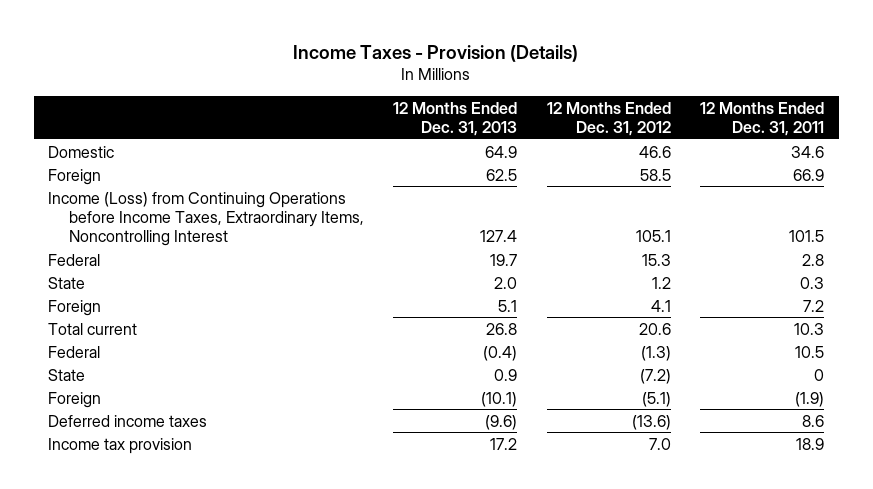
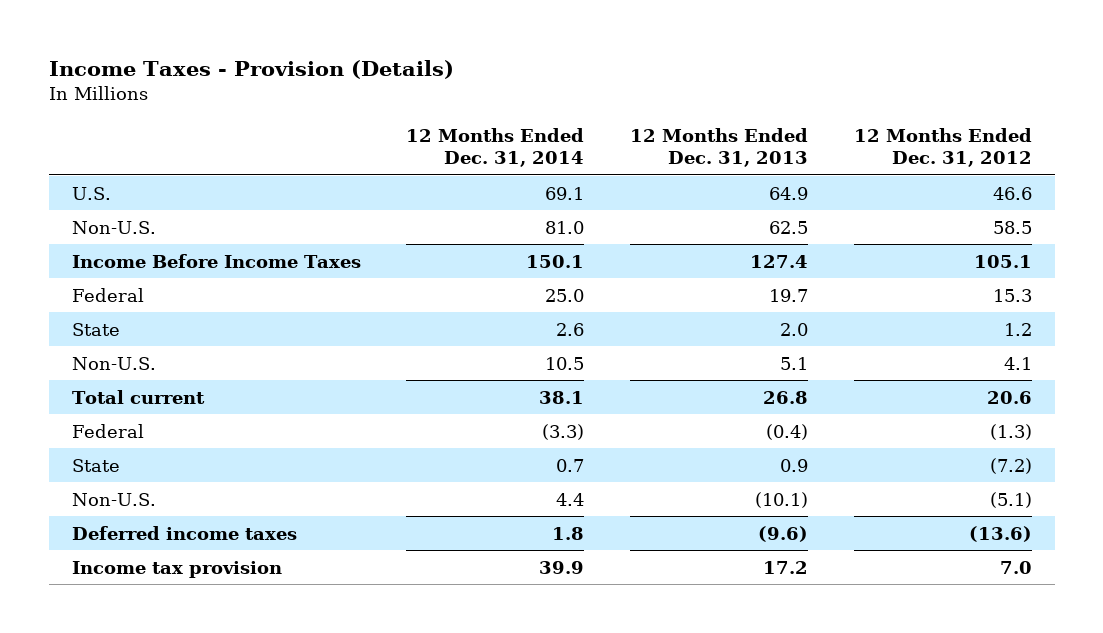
- | 12 Months Ended Dec. 31, 2013 | 12 Months Ended Dec. 31, 2012 | 12 Months Ended Dec. 31, 2011
+ | 12 Months Ended Dec. 31, 2014 | 12 Months Ended Dec. 31, 2013 | 12 Months Ended Dec. 31, 2012
- Domestic | 64.9 | 46.6 | 34.6
- Foreign | 62.5 | 58.5 | 66.9
- Income (Loss) from Continuing Operations before Income Taxes, Extraordinary Items, Noncontrolling Interest | 127.4 | 105.1 | 101.5
+ U.S. | 69.1 | 64.9 | 46.6
+ Non-U.S. | 81.0 | 62.5 | 58.5
+ Income Before Income Taxes | 150.1 | 127.4 | 105.1
- Foreign | 5.1 | 4.1 | 7.2
+ Non-U.S. | 10.5 | 5.1 | 4.1
- Foreign | (10.1) | (5.1) | (1.9)
+ Non-U.S. | 4.4 | (10.1) | (5.1)

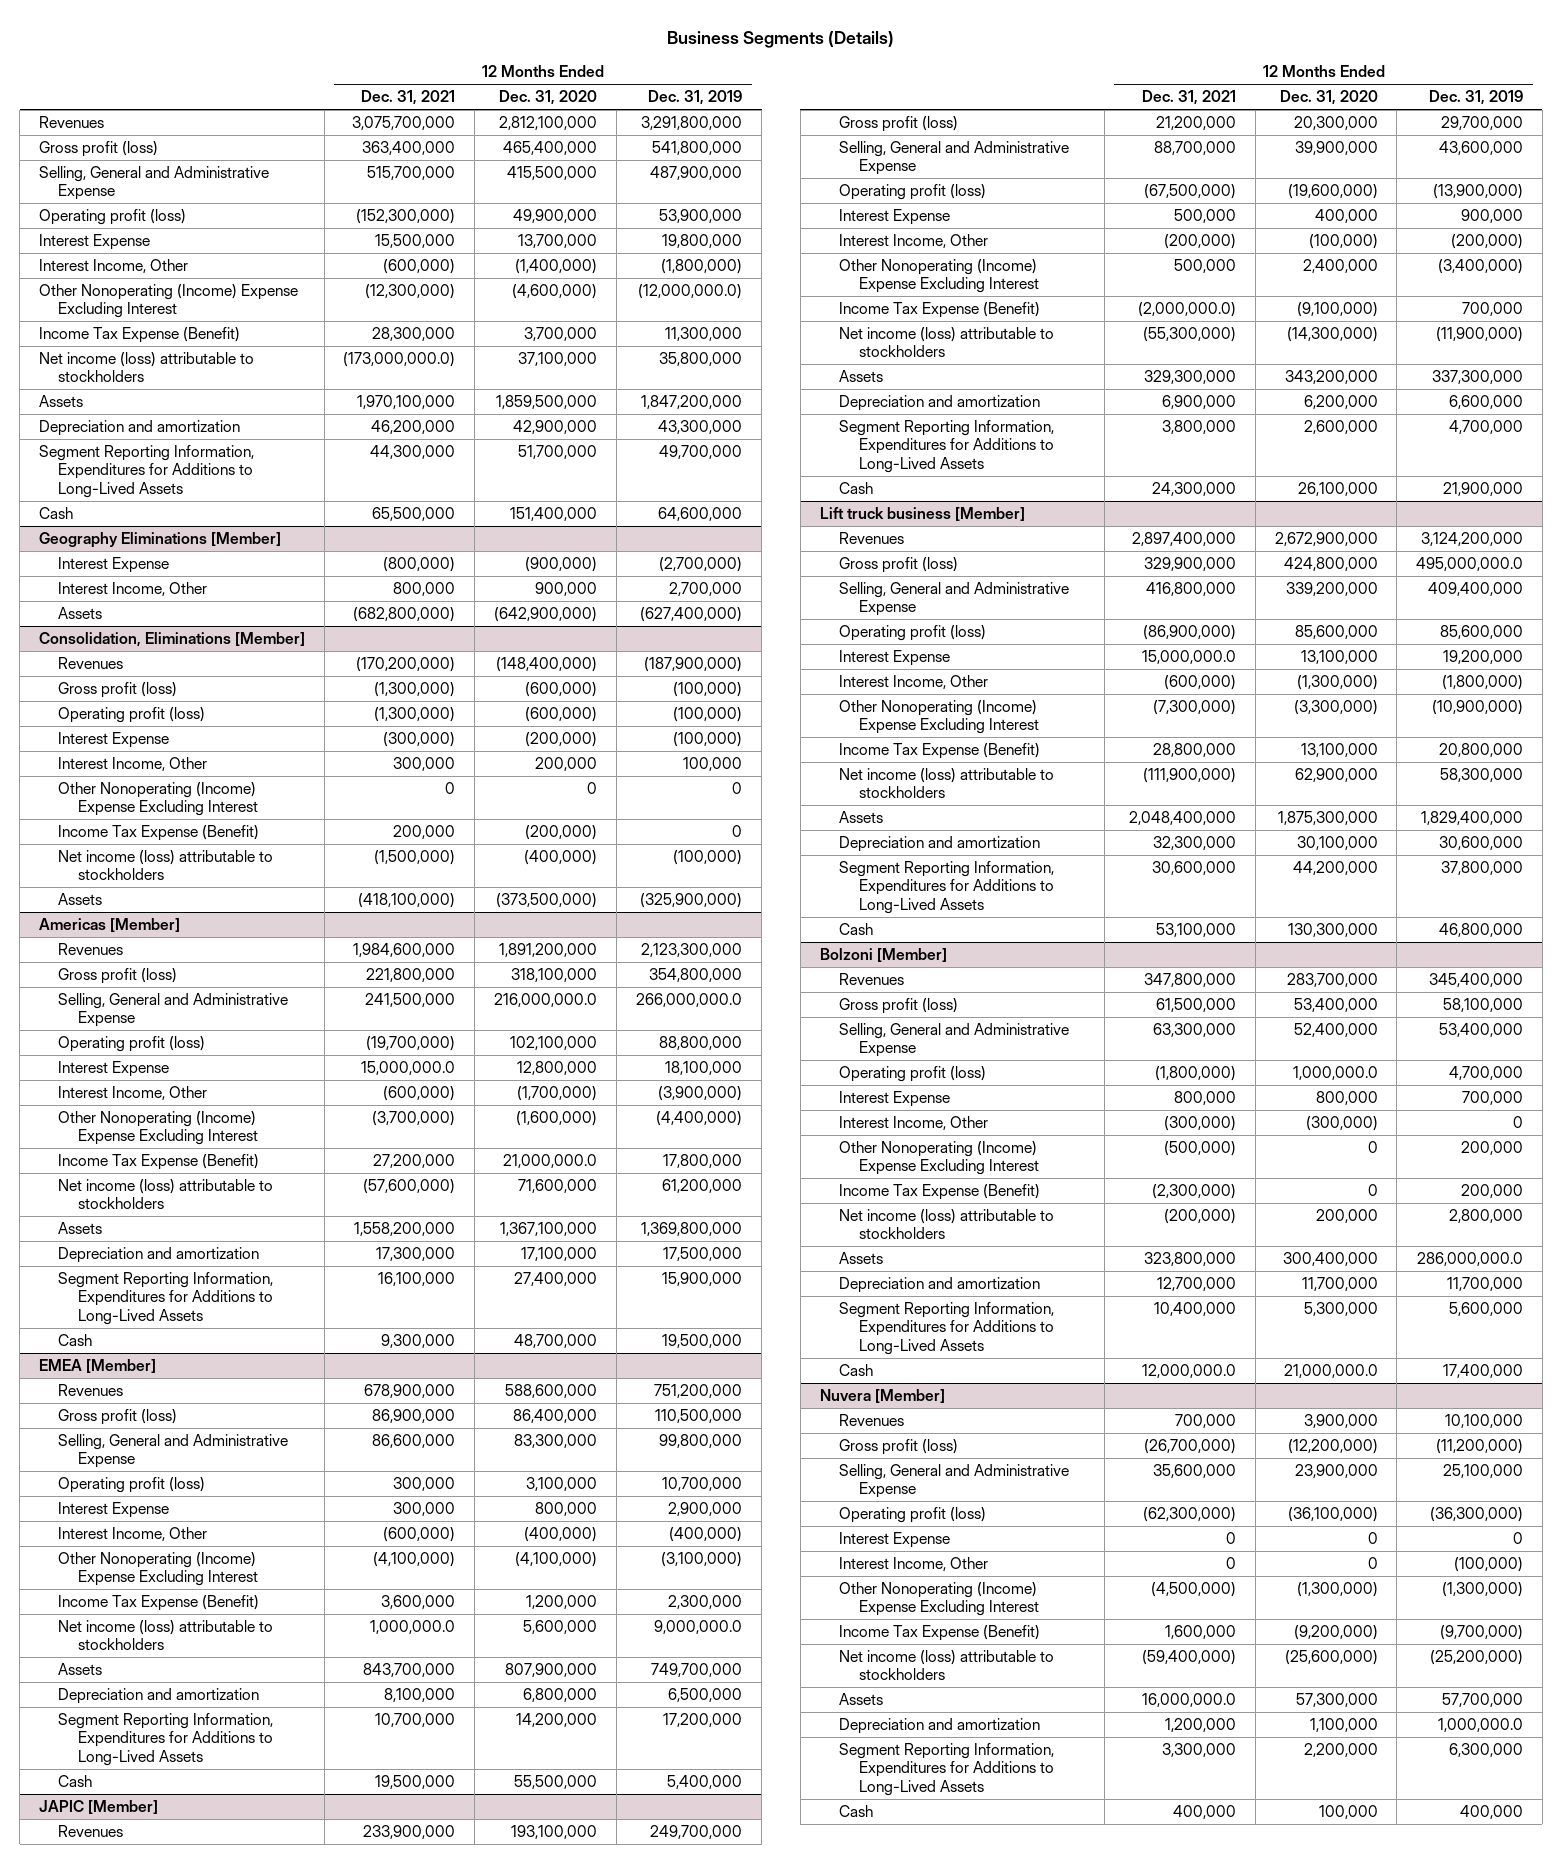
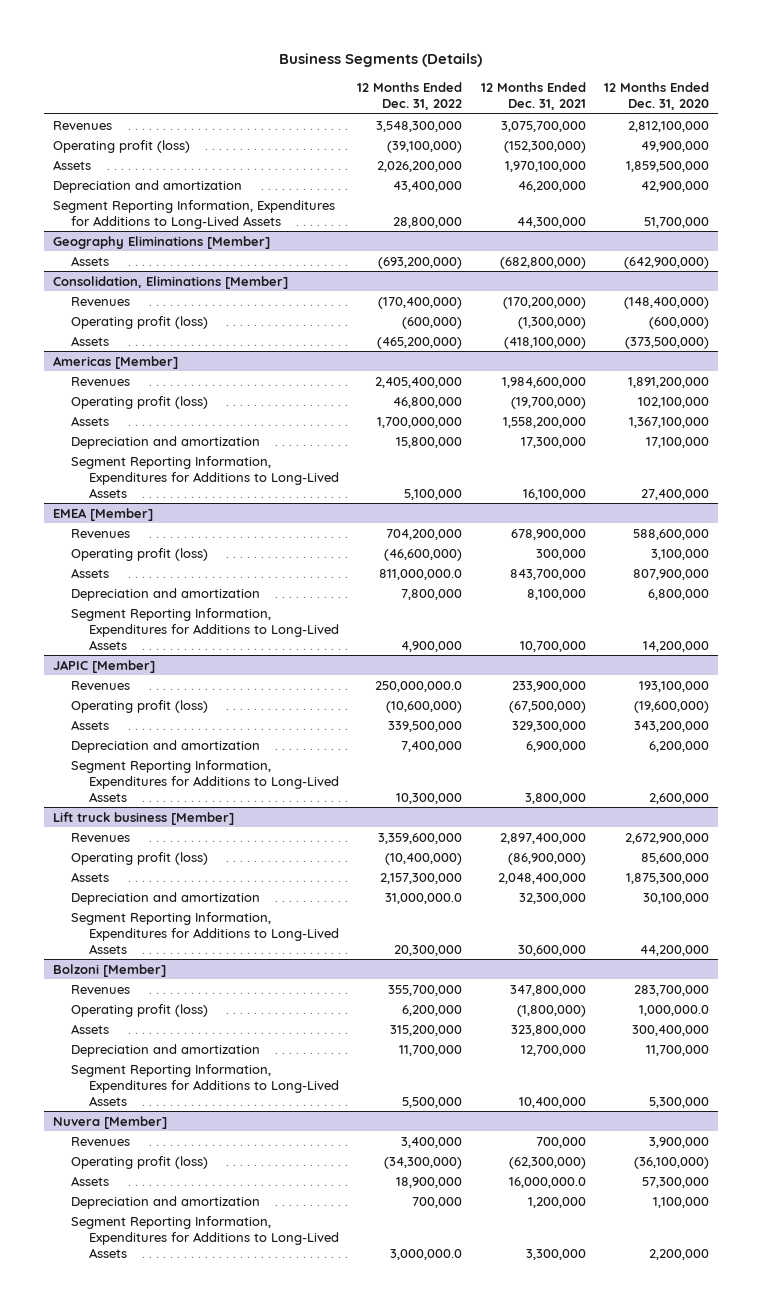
- | 12 Months Ended Dec. 31, 2021 | 12 Months Ended Dec. 31, 2020 | 12 Months Ended Dec. 31, 2019
+ | 12 Months Ended Dec. 31, 2022 | 12 Months Ended Dec. 31, 2021 | 12 Months Ended Dec. 31, 2020
- Gross profit (loss) | 363,400,000 | 465,400,000 | 541,800,000
- Selling, General and Administrative Expense | 515,700,000 | 415,500,000 | 487,900,000
- Interest Expense | 15,500,000 | 13,700,000 | 19,800,000
- Interest Income, Other | (600,000) | (1,400,000) | (1,800,000)
- Other Nonoperating (Income) Expense Excluding Interest | (12,300,000) | (4,600,000) | (12,000,000.0)
- Income Tax Expense (Benefit) | 28,300,000 | 3,700,000 | 11,300,000
- Net income (loss) attributable to stockholders | (173,000,000.0) | 37,100,000 | 35,800,000
- Cash | 65,500,000 | 151,400,000 | 64,600,000
@ Geography Eliminations [Member]
- Interest Expense | (800,000) | (900,000) | (2,700,000)
- Interest Income, Other | 800,000 | 900,000 | 2,700,000
@ Consolidation, Eliminations [Member]
- Gross profit (loss) | (1,300,000) | (600,000) | (100,000)
- Interest Expense | (300,000) | (200,000) | (100,000)
- Interest Income, Other | 300,000 | 200,000 | 100,000
- Other Nonoperating (Income) Expense Excluding Interest | 0 | 0 | 0
- Income Tax Expense (Benefit) | 200,000 | (200,000) | 0
- Net income (loss) attributable to stockholders | (1,500,000) | (400,000) | (100,000)
@ Americas [Member]
- Gross profit (loss) | 221,800,000 | 318,100,000 | 354,800,000
- Selling, General and Administrative Expense | 241,500,000 | 216,000,000.0 | 266,000,000.0
- Interest Expense | 15,000,000.0 | 12,800,000 | 18,100,000
- Interest Income, Other | (600,000) | (1,700,000) | (3,900,000)
- Other Nonoperating (Income) Expense Excluding Interest | (3,700,000) | (1,600,000) | (4,400,000)
- Income Tax Expense (Benefit) | 27,200,000 | 21,000,000.0 | 17,800,000
- Net income (loss) attributable to stockholders | (57,600,000) | 71,600,000 | 61,200,000
- Cash | 9,300,000 | 48,700,000 | 19,500,000
@ EMEA [Member]
- Gross profit (loss) | 86,900,000 | 86,400,000 | 110,500,000
- Selling, General and Administrative Expense | 86,600,000 | 83,300,000 | 99,800,000
- Interest Expense | 300,000 | 800,000 | 2,900,000
- Interest Income, Other | (600,000) | (400,000) | (400,000)
- Other Nonoperating (Income) Expense Excluding Interest | (4,100,000) | (4,100,000) | (3,100,000)
- Income Tax Expense (Benefit) | 3,600,000 | 1,200,000 | 2,300,000
- Net income (loss) attributable to stockholders | 1,000,000.0 | 5,600,000 | 9,000,000.0
- Cash | 19,500,000 | 55,500,000 | 5,400,000
@ JAPIC [Member]
- Gross profit (loss) | 21,200,000 | 20,300,000 | 29,700,000
- Selling, General and Administrative Expense | 88,700,000 | 39,900,000 | 43,600,000
- Interest Expense | 500,000 | 400,000 | 900,000
- Interest Income, Other | (200,000) | (100,000) | (200,000)
- Other Nonoperating (Income) Expense Excluding Interest | 500,000 | 2,400,000 | (3,400,000)
- Income Tax Expense (Benefit) | (2,000,000.0) | (9,100,000) | 700,000
- Net income (loss) attributable to stockholders | (55,300,000) | (14,300,000) | (11,900,000)
- Cash | 24,300,000 | 26,100,000 | 21,900,000
@ Lift truck business [Member]
- Gross profit (loss) | 329,900,000 | 424,800,000 | 495,000,000.0
- Selling, General and Administrative Expense | 416,800,000 | 339,200,000 | 409,400,000
- Interest Expense | 15,000,000.0 | 13,100,000 | 19,200,000
- Interest Income, Other | (600,000) | (1,300,000) | (1,800,000)
- Other Nonoperating (Income) Expense Excluding Interest | (7,300,000) | (3,300,000) | (10,900,000)
- Income Tax Expense (Benefit) | 28,800,000 | 13,100,000 | 20,800,000
- Net income (loss) attributable to stockholders | (111,900,000) | 62,900,000 | 58,300,000
- Cash | 53,100,000 | 130,300,000 | 46,800,000
@ Bolzoni [Member]
- Gross profit (loss) | 61,500,000 | 53,400,000 | 58,100,000
- Selling, General and Administrative Expense | 63,300,000 | 52,400,000 | 53,400,000
- Interest Expense | 800,000 | 800,000 | 700,000
- Interest Income, Other | (300,000) | (300,000) | 0
- Other Nonoperating (Income) Expense Excluding Interest | (500,000) | 0 | 200,000
- Income Tax Expense (Benefit) | (2,300,000) | 0 | 200,000
- Net income (loss) attributable to stockholders | (200,000) | 200,000 | 2,800,000
- Cash | 12,000,000.0 | 21,000,000.0 | 17,400,000
@ Nuvera [Member]
- Gross profit (loss) | (26,700,000) | (12,200,000) | (11,200,000)
- Selling, General and Administrative Expense | 35,600,000 | 23,900,000 | 25,100,000
- Interest Expense | 0 | 0 | 0
- Interest Income, Other | 0 | 0 | (100,000)
- Other Nonoperating (Income) Expense Excluding Interest | (4,500,000) | (1,300,000) | (1,300,000)
- Income Tax Expense (Benefit) | 1,600,000 | (9,200,000) | (9,700,000)
- Net income (loss) attributable to stockholders | (59,400,000) | (25,600,000) | (25,200,000)
- Cash | 400,000 | 100,000 | 400,000

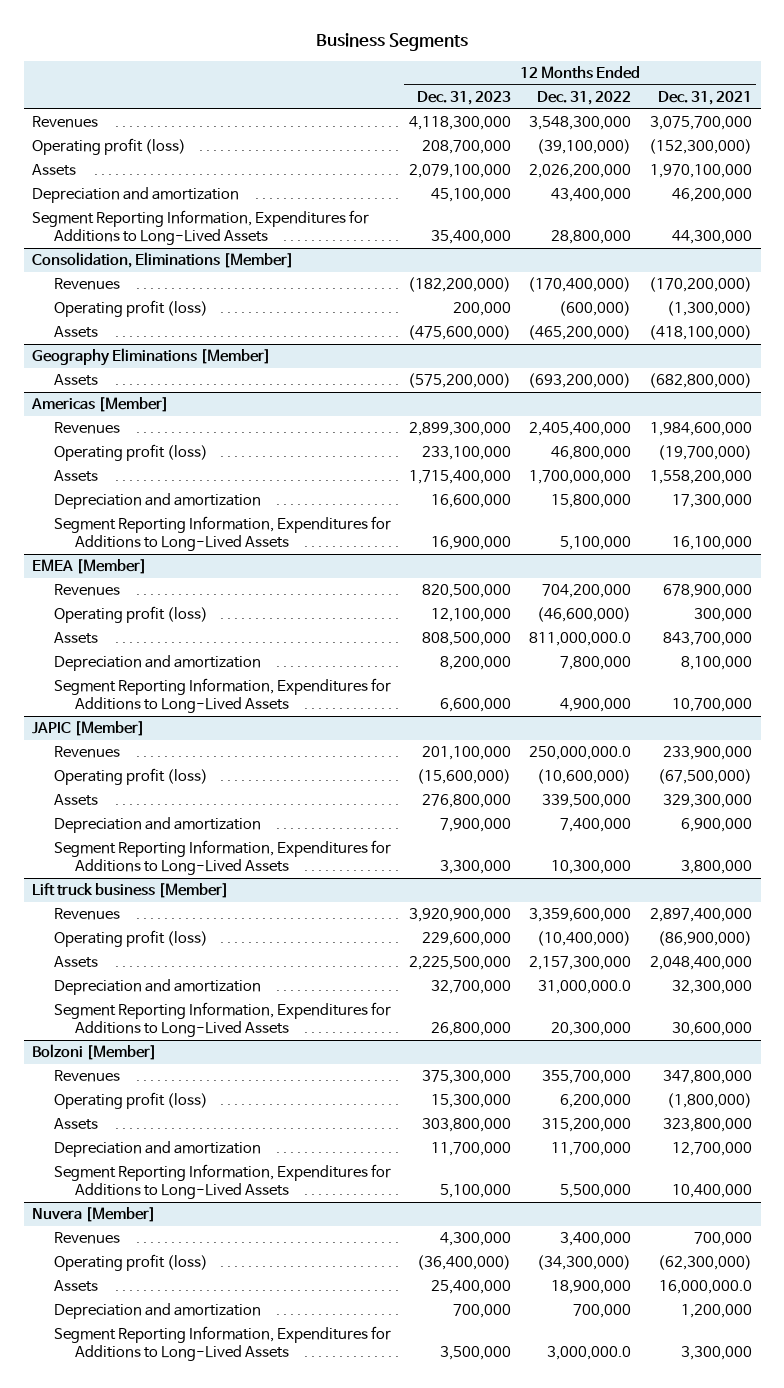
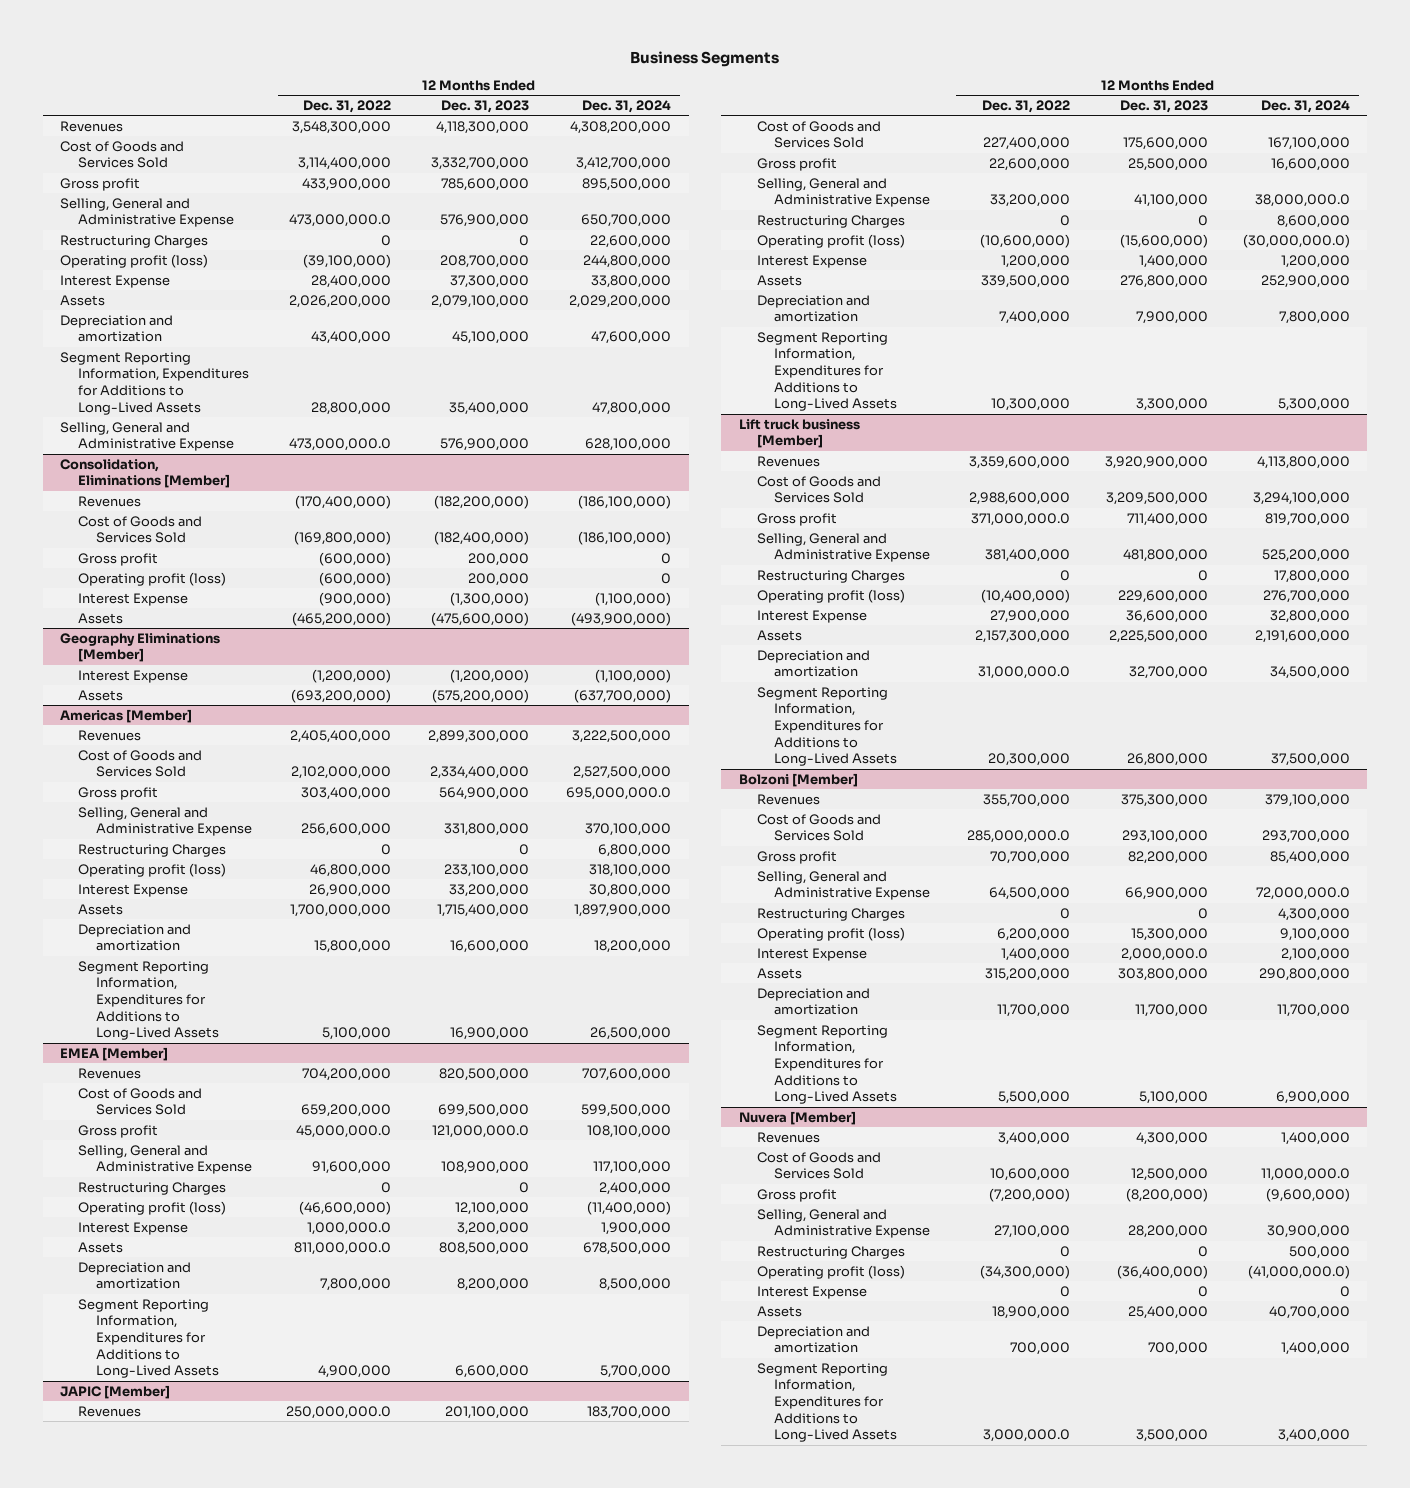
- | 12 Months Ended Dec. 31, 2023 | 12 Months Ended Dec. 31, 2022 | 12 Months Ended Dec. 31, 2021
+ | 12 Months Ended Dec. 31, 2022 | 12 Months Ended Dec. 31, 2023 | 12 Months Ended Dec. 31, 2024
+ Cost of Goods and Services Sold | 3,114,400,000 | 3,332,700,000 | 3,412,700,000
+ Gross profit | 433,900,000 | 785,600,000 | 895,500,000
+ Selling, General and Administrative Expense | 473,000,000.0 | 576,900,000 | 650,700,000
+ Restructuring Charges | 0 | 0 | 22,600,000
+ Interest Expense | 28,400,000 | 37,300,000 | 33,800,000
+ Selling, General and Administrative Expense | 473,000,000.0 | 576,900,000 | 628,100,000
@ Consolidation, Eliminations [Member]
+ Cost of Goods and Services Sold | (169,800,000) | (182,400,000) | (186,100,000)
+ Gross profit | (600,000) | 200,000 | 0
+ Interest Expense | (900,000) | (1,300,000) | (1,100,000)
@ Geography Eliminations [Member]
+ Interest Expense | (1,200,000) | (1,200,000) | (1,100,000)
@ Americas [Member]
+ Cost of Goods and Services Sold | 2,102,000,000 | 2,334,400,000 | 2,527,500,000
+ Gross profit | 303,400,000 | 564,900,000 | 695,000,000.0
+ Selling, General and Administrative Expense | 256,600,000 | 331,800,000 | 370,100,000
+ Restructuring Charges | 0 | 0 | 6,800,000
+ Interest Expense | 26,900,000 | 33,200,000 | 30,800,000
@ EMEA [Member]
+ Cost of Goods and Services Sold | 659,200,000 | 699,500,000 | 599,500,000
+ Gross profit | 45,000,000.0 | 121,000,000.0 | 108,100,000
+ Selling, General and Administrative Expense | 91,600,000 | 108,900,000 | 117,100,000
+ Restructuring Charges | 0 | 0 | 2,400,000
+ Interest Expense | 1,000,000.0 | 3,200,000 | 1,900,000
@ JAPIC [Member]
+ Cost of Goods and Services Sold | 227,400,000 | 175,600,000 | 167,100,000
+ Gross profit | 22,600,000 | 25,500,000 | 16,600,000
+ Selling, General and Administrative Expense | 33,200,000 | 41,100,000 | 38,000,000.0
+ Restructuring Charges | 0 | 0 | 8,600,000
+ Interest Expense | 1,200,000 | 1,400,000 | 1,200,000
@ Lift truck business [Member]
+ Cost of Goods and Services Sold | 2,988,600,000 | 3,209,500,000 | 3,294,100,000
+ Gross profit | 371,000,000.0 | 711,400,000 | 819,700,000
+ Selling, General and Administrative Expense | 381,400,000 | 481,800,000 | 525,200,000
+ Restructuring Charges | 0 | 0 | 17,800,000
+ Interest Expense | 27,900,000 | 36,600,000 | 32,800,000
@ Bolzoni [Member]
+ Cost of Goods and Services Sold | 285,000,000.0 | 293,100,000 | 293,700,000
+ Gross profit | 70,700,000 | 82,200,000 | 85,400,000
+ Selling, General and Administrative Expense | 64,500,000 | 66,900,000 | 72,000,000.0
+ Restructuring Charges | 0 | 0 | 4,300,000
+ Interest Expense | 1,400,000 | 2,000,000.0 | 2,100,000
@ Nuvera [Member]
+ Cost of Goods and Services Sold | 10,600,000 | 12,500,000 | 11,000,000.0
+ Gross profit | (7,200,000) | (8,200,000) | (9,600,000)
+ Selling, General and Administrative Expense | 27,100,000 | 28,200,000 | 30,900,000
+ Restructuring Charges | 0 | 0 | 500,000
+ Interest Expense | 0 | 0 | 0

